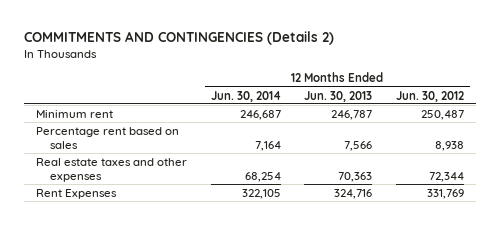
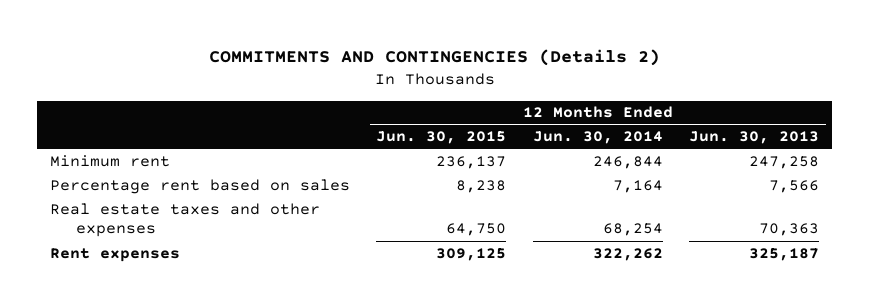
- | 12 Months Ended Jun. 30, 2014 | 12 Months Ended Jun. 30, 2013 | 12 Months Ended Jun. 30, 2012
+ | 12 Months Ended Jun. 30, 2015 | 12 Months Ended Jun. 30, 2014 | 12 Months Ended Jun. 30, 2013
- Minimum rent | 246,687 | 246,787 | 250,487
+ Minimum rent | 236,137 | 246,844 | 247,258
- Rent Expenses | 322,105 | 324,716 | 331,769
+ Rent expenses | 309,125 | 322,262 | 325,187

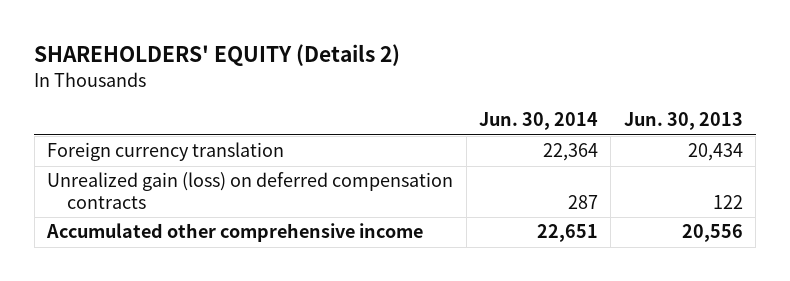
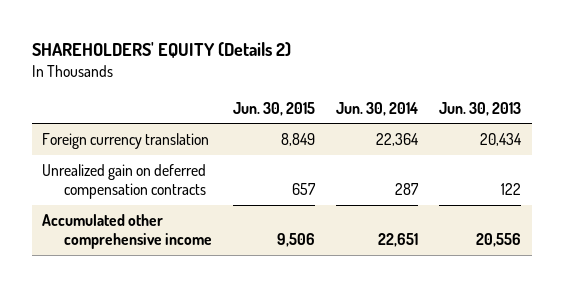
- | Jun. 30, 2014 | Jun. 30, 2013
+ | Jun. 30, 2015 | Jun. 30, 2014 | Jun. 30, 2013
- Unrealized gain (loss) on deferred compensation contracts | 287 | 122
+ Unrealized gain on deferred compensation contracts | 657 | 287 | 122

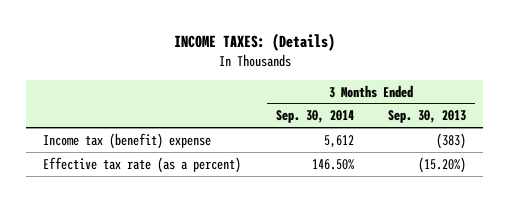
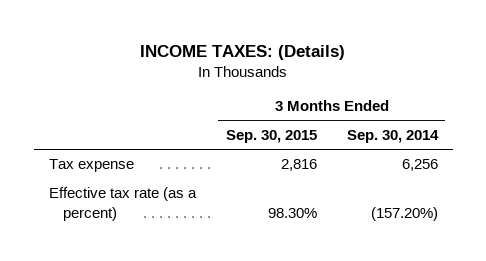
- | 3 Months Ended Sep. 30, 2014 | 3 Months Ended Sep. 30, 2013
+ | 3 Months Ended Sep. 30, 2015 | 3 Months Ended Sep. 30, 2014
- Income tax (benefit) expense | 5,612 | (383)
- Effective tax rate (as a percent) | 146.50% | (15.20%)
+ Tax expense | 2,816 | 6,256
+ Effective tax rate (as a percent) | 98.30% | (157.20%)

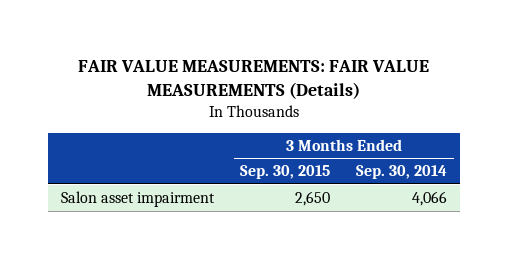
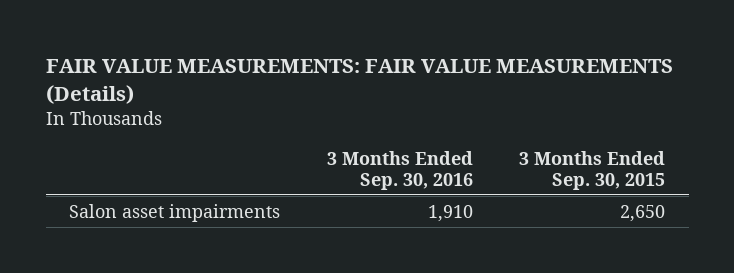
- | 3 Months Ended Sep. 30, 2015 | 3 Months Ended Sep. 30, 2014
+ | 3 Months Ended Sep. 30, 2016 | 3 Months Ended Sep. 30, 2015
- Salon asset impairment | 2,650 | 4,066
+ Salon asset impairments | 1,910 | 2,650

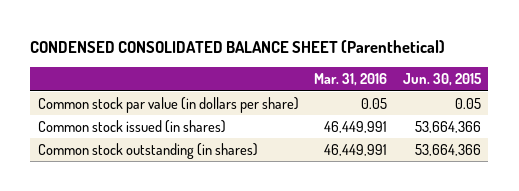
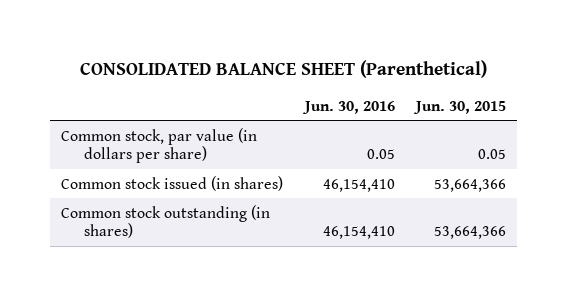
- CONDENSED CONSOLIDATED BALANCE SHEET (Parenthetical)
+ CONSOLIDATED BALANCE SHEET (Parenthetical)
- | Mar. 31, 2016 | Jun. 30, 2015
+ | Jun. 30, 2016 | Jun. 30, 2015
- Common stock par value (in dollars per share) | 0.05 | 0.05
+ Common stock, par value (in dollars per share) | 0.05 | 0.05

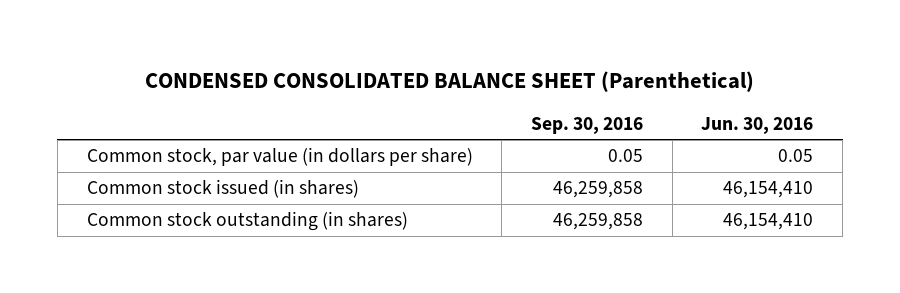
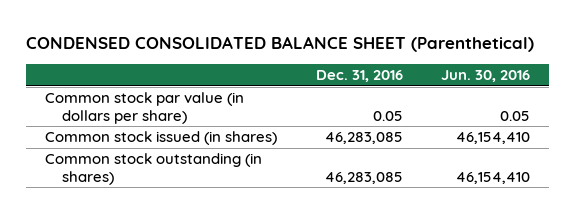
- | Sep. 30, 2016 | Jun. 30, 2016
+ | Dec. 31, 2016 | Jun. 30, 2016
- Common stock, par value (in dollars per share) | 0.05 | 0.05
+ Common stock par value (in dollars per share) | 0.05 | 0.05

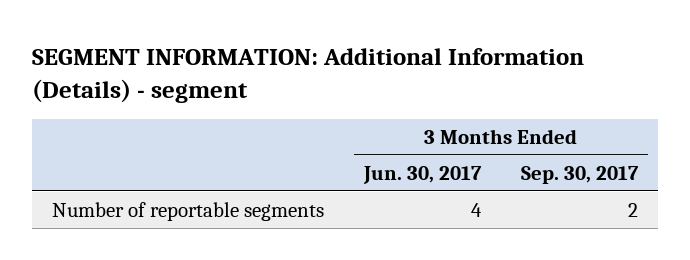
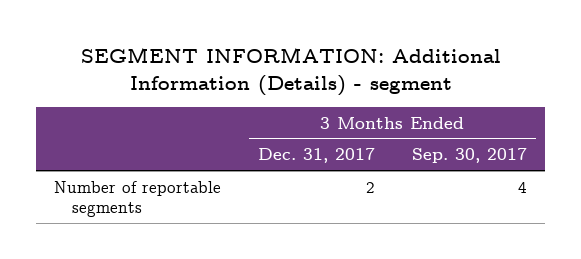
- | 3 Months Ended Jun. 30, 2017 | 3 Months Ended Sep. 30, 2017
+ | 3 Months Ended Dec. 31, 2017 | 3 Months Ended Sep. 30, 2017
- Number of reportable segments | 4 | 2
+ Number of reportable segments | 2 | 4

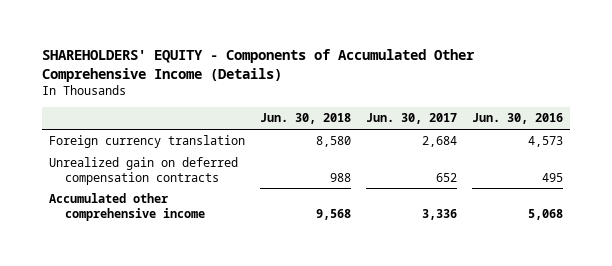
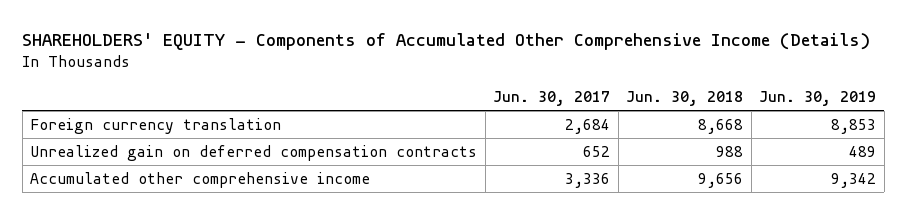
- | Jun. 30, 2018 | Jun. 30, 2017 | Jun. 30, 2016
+ | Jun. 30, 2017 | Jun. 30, 2018 | Jun. 30, 2019
- Foreign currency translation | 8,580 | 2,684 | 4,573
+ Foreign currency translation | 2,684 | 8,668 | 8,853
- Accumulated other comprehensive income | 9,568 | 3,336 | 5,068
+ Accumulated other comprehensive income | 3,336 | 9,656 | 9,342

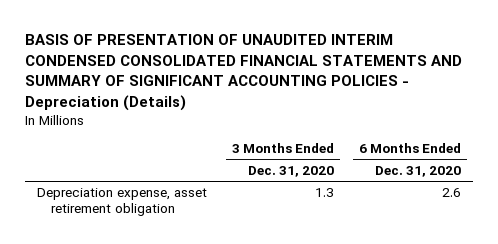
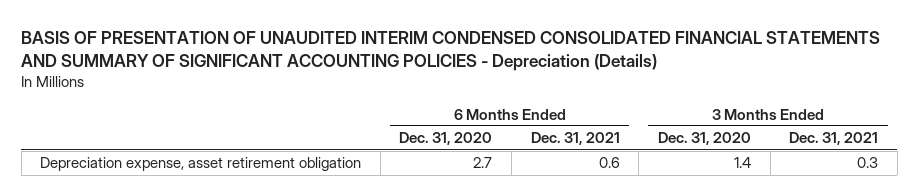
- | 3 Months Ended Dec. 31, 2020 | 6 Months Ended Dec. 31, 2020
+ | 6 Months Ended Dec. 31, 2020 | 6 Months Ended Dec. 31, 2021 | 3 Months Ended Dec. 31, 2020 | 3 Months Ended Dec. 31, 2021
- Depreciation expense, asset retirement obligation | 1.3 | 2.6
+ Depreciation expense, asset retirement obligation | 2.7 | 0.6 | 1.4 | 0.3

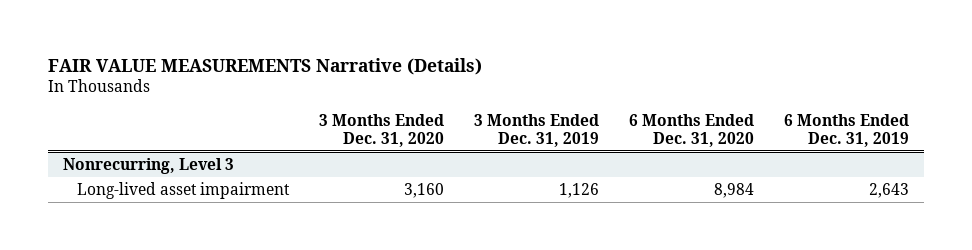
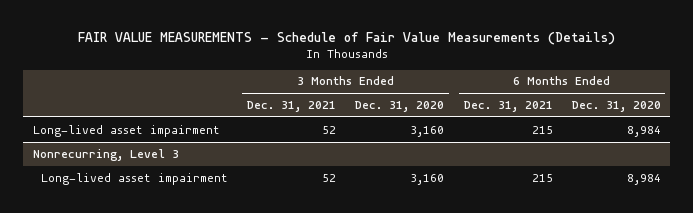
- FAIR VALUE MEASUREMENTS Narrative (Details)
+ FAIR VALUE MEASUREMENTS - Schedule of Fair Value Measurements (Details)
- | 3 Months Ended Dec. 31, 2020 | 3 Months Ended Dec. 31, 2019 | 6 Months Ended Dec. 31, 2020 | 6 Months Ended Dec. 31, 2019
+ | 3 Months Ended Dec. 31, 2021 | 3 Months Ended Dec. 31, 2020 | 6 Months Ended Dec. 31, 2021 | 6 Months Ended Dec. 31, 2020
+ Long-lived asset impairment | 52 | 3,160 | 215 | 8,984

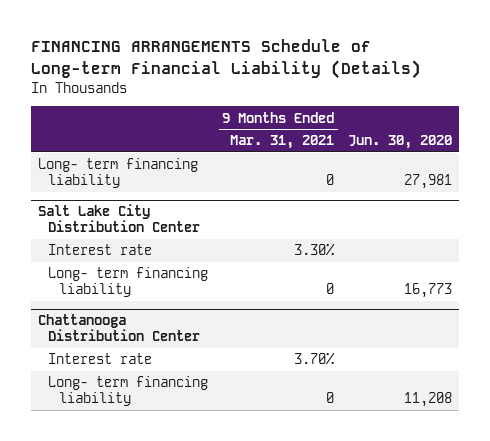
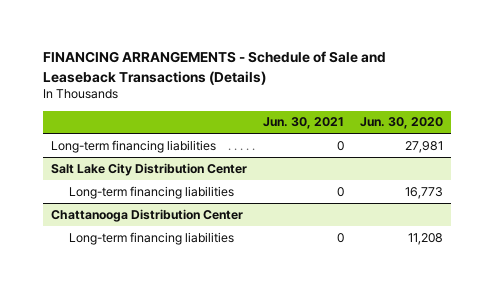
- FINANCING ARRANGEMENTS Schedule of Long-term Financial Liability (Details)
+ FINANCING ARRANGEMENTS - Schedule of Sale and Leaseback Transactions (Details)
- | 9 Months Ended Mar. 31, 2021 | Jun. 30, 2020
+ | Jun. 30, 2021 | Jun. 30, 2020
- Long- term financing liability | 0 | 27,981
+ Long-term financing liabilities | 0 | 27,981
@ Salt Lake City Distribution Center
- Interest rate | 3.30% |
- Long- term financing liability | 0 | 16,773
+ Long-term financing liabilities | 0 | 16,773
@ Chattanooga Distribution Center
- Interest rate | 3.70% |
- Long- term financing liability | 0 | 11,208
+ Long-term financing liabilities | 0 | 11,208

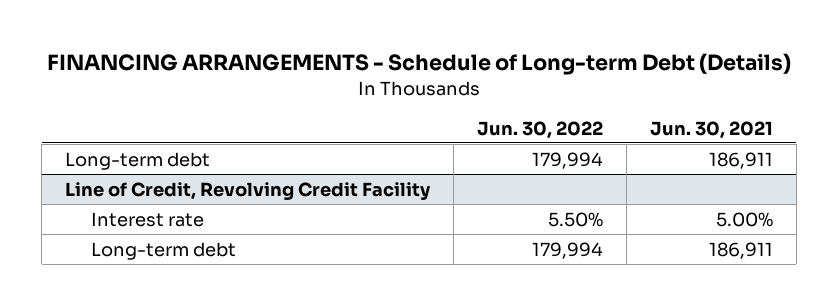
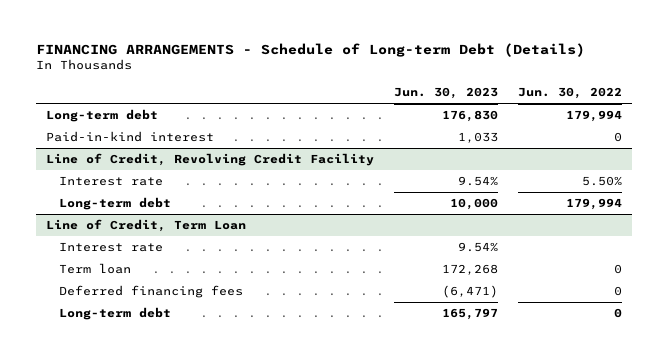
- | Jun. 30, 2022 | Jun. 30, 2021
+ | Jun. 30, 2023 | Jun. 30, 2022
+ Paid-in-kind interest | 1,033 | 0
+ Line of Credit, Term Loan
+ Interest rate | 9.54% |
+ Term loan | 172,268 | 0
+ Deferred financing fees | (6,471) | 0
+ Long-term debt | 165,797 | 0

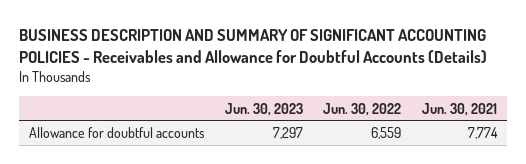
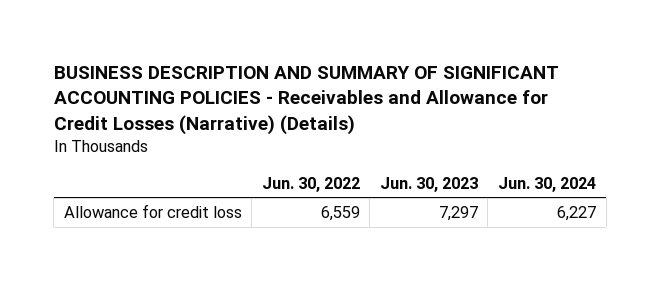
- BUSINESS DESCRIPTION AND SUMMARY OF SIGNIFICANT ACCOUNTING POLICIES - Receivables and Allowance for Doubtful Accounts (Details)
+ BUSINESS DESCRIPTION AND SUMMARY OF SIGNIFICANT ACCOUNTING POLICIES - Receivables and Allowance for Credit Losses (Narrative) (Details)
- | Jun. 30, 2023 | Jun. 30, 2022 | Jun. 30, 2021
+ | Jun. 30, 2022 | Jun. 30, 2023 | Jun. 30, 2024
- Allowance for doubtful accounts | 7,297 | 6,559 | 7,774
+ Allowance for credit loss | 6,559 | 7,297 | 6,227

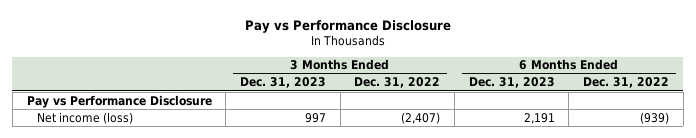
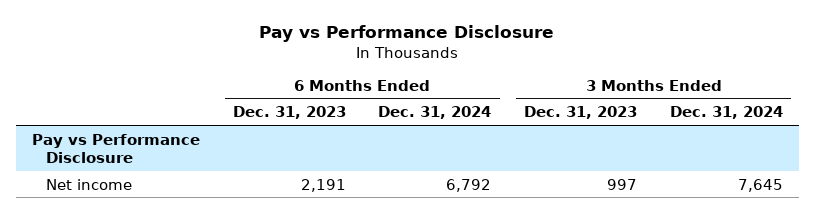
- | 3 Months Ended Dec. 31, 2023 | 3 Months Ended Dec. 31, 2022 | 6 Months Ended Dec. 31, 2023 | 6 Months Ended Dec. 31, 2022
+ | 6 Months Ended Dec. 31, 2023 | 6 Months Ended Dec. 31, 2024 | 3 Months Ended Dec. 31, 2023 | 3 Months Ended Dec. 31, 2024
- Net income (loss) | 997 | (2,407) | 2,191 | (939)
+ Net income | 2,191 | 6,792 | 997 | 7,645

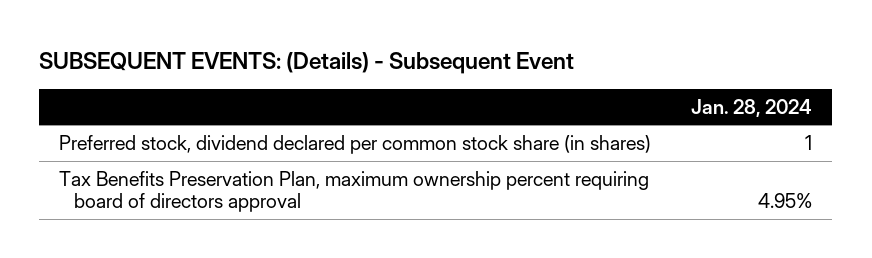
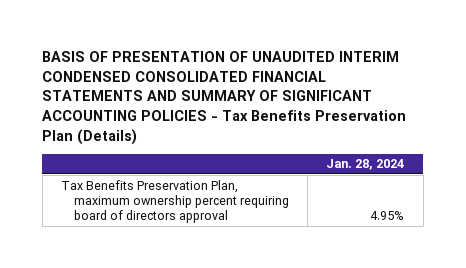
- SUBSEQUENT EVENTS: (Details) - Subsequent Event
+ BASIS OF PRESENTATION OF UNAUDITED INTERIM CONDENSED CONSOLIDATED FINANCIAL STATEMENTS AND SUMMARY OF SIGNIFICANT ACCOUNTING POLICIES - Tax Benefits Preservation Plan (Details)
- Preferred stock, dividend declared per common stock share (in shares) | 1

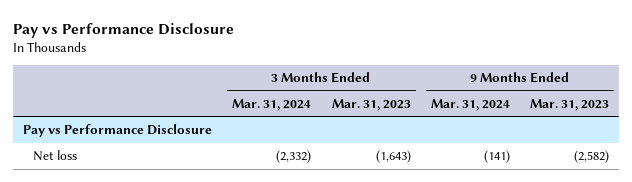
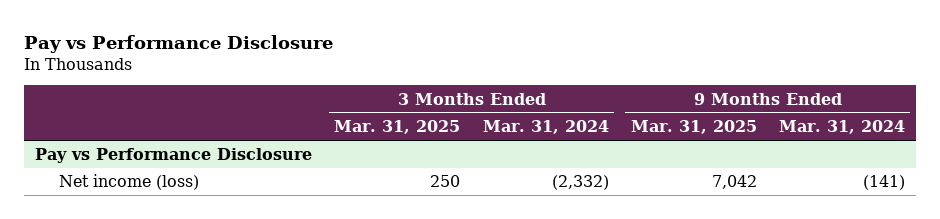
- | 3 Months Ended Mar. 31, 2024 | 3 Months Ended Mar. 31, 2023 | 9 Months Ended Mar. 31, 2024 | 9 Months Ended Mar. 31, 2023
+ | 3 Months Ended Mar. 31, 2025 | 3 Months Ended Mar. 31, 2024 | 9 Months Ended Mar. 31, 2025 | 9 Months Ended Mar. 31, 2024
- Net loss | (2,332) | (1,643) | (141) | (2,582)
+ Net income (loss) | 250 | (2,332) | 7,042 | (141)

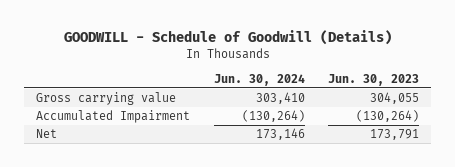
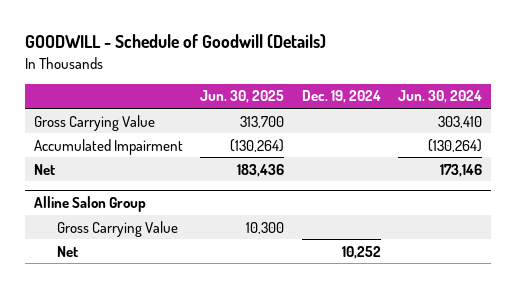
- | Jun. 30, 2024 | Jun. 30, 2023
+ | Jun. 30, 2025 | Dec. 19, 2024 | Jun. 30, 2024
- Gross carrying value | 303,410 | 304,055
+ Gross Carrying Value | 313,700 | | 303,410
+ Alline Salon Group
+ Gross Carrying Value | 10,300 | |
+ Net | | 10,252 |

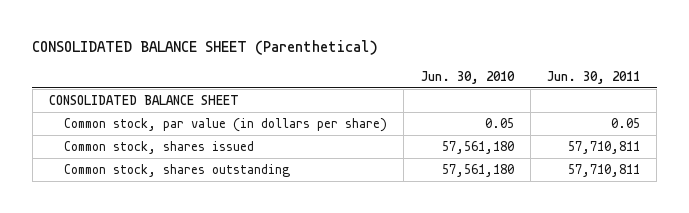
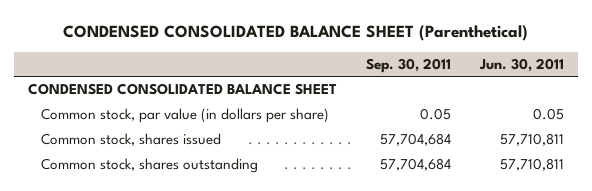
- CONSOLIDATED BALANCE SHEET (Parenthetical)
+ CONDENSED CONSOLIDATED BALANCE SHEET (Parenthetical)
- | Jun. 30, 2010 | Jun. 30, 2011
+ | Sep. 30, 2011 | Jun. 30, 2011
- CONSOLIDATED BALANCE SHEET
+ CONDENSED CONSOLIDATED BALANCE SHEET

